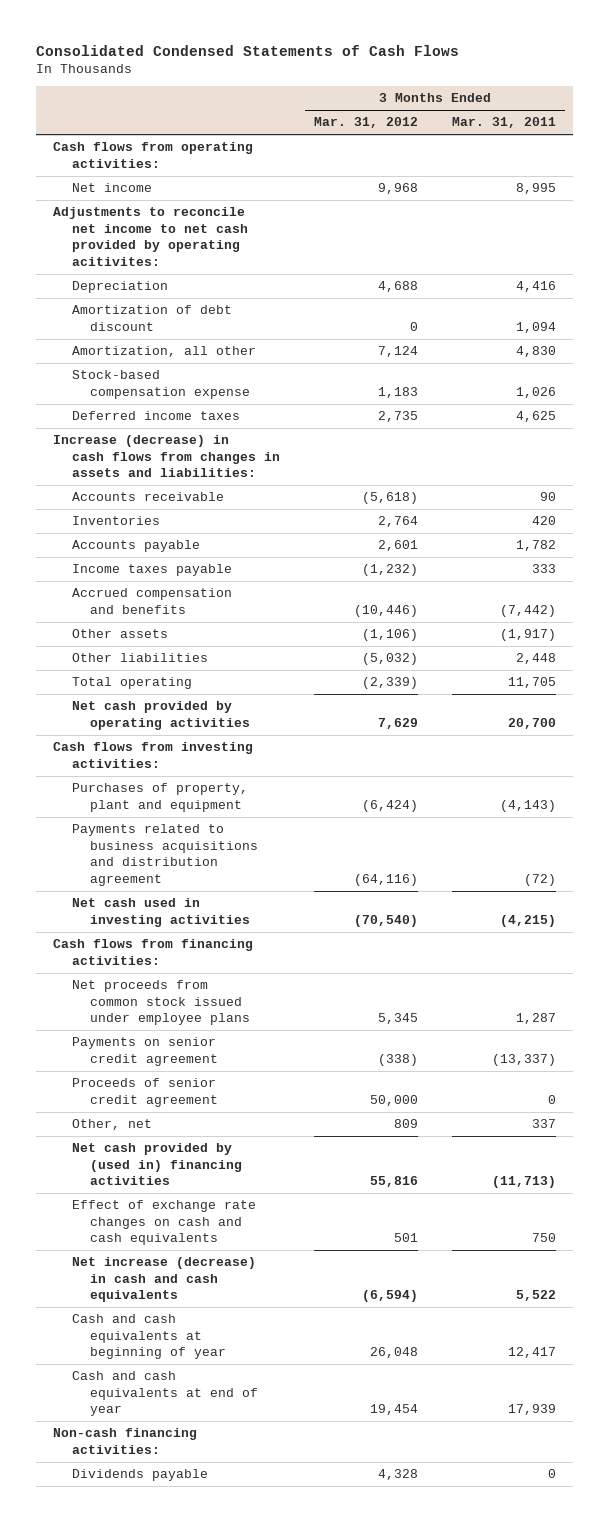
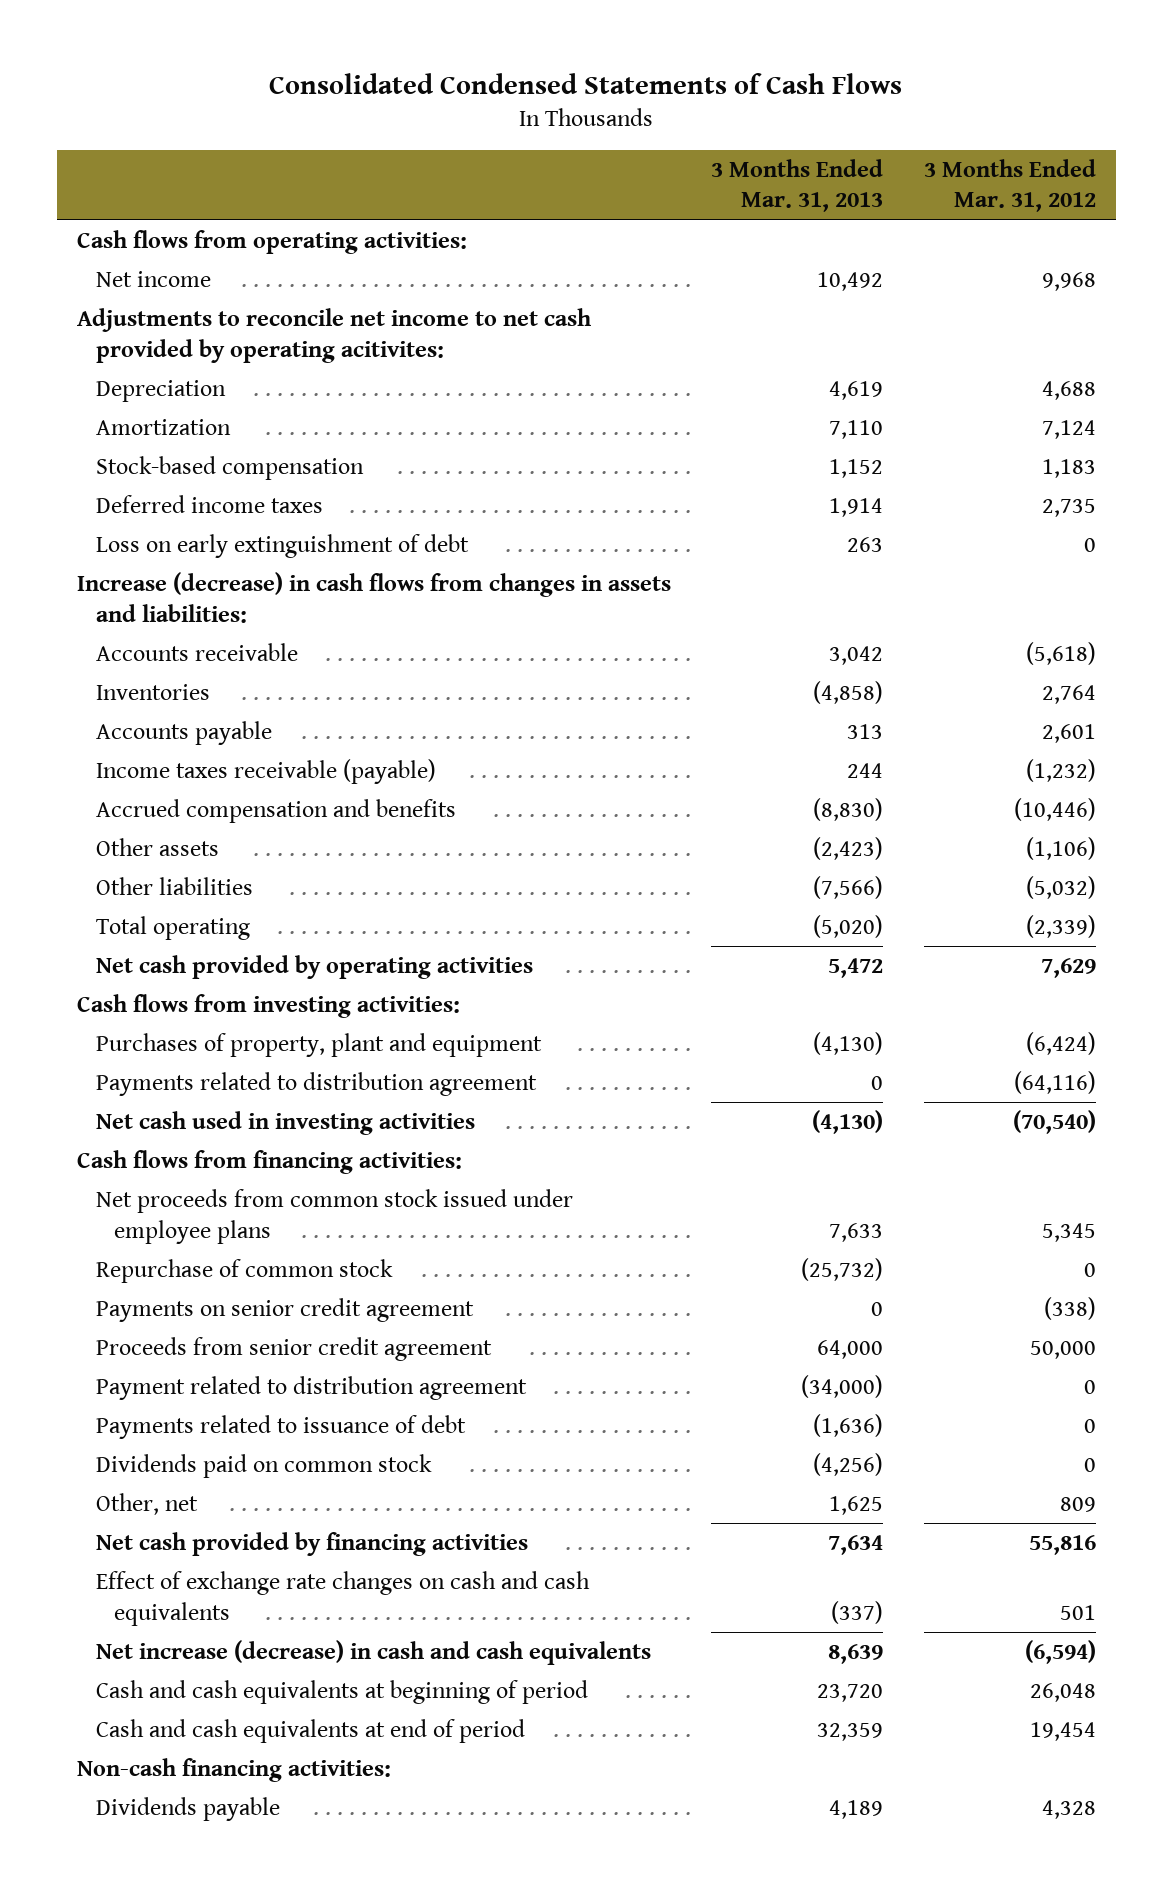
- | 3 Months Ended Mar. 31, 2012 | 3 Months Ended Mar. 31, 2011
+ | 3 Months Ended Mar. 31, 2013 | 3 Months Ended Mar. 31, 2012
- Amortization of debt discount | 0 | 1,094
- Amortization, all other | 7,124 | 4,830
- Stock-based compensation expense | 1,183 | 1,026
+ Amortization | 7,110 | 7,124
+ Stock-based compensation | 1,152 | 1,183
+ Loss on early extinguishment of debt | 263 | 0
- Income taxes payable | (1,232) | 333
+ Income taxes receivable (payable) | 244 | (1,232)
- Payments related to business acquisitions and distribution agreement | (64,116) | (72)
+ Payments related to distribution agreement | 0 | (64,116)
+ Repurchase of common stock | (25,732) | 0
- Proceeds of senior credit agreement | 50,000 | 0
+ Proceeds from senior credit agreement | 64,000 | 50,000
+ Payment related to distribution agreement | (34,000) | 0
+ Payments related to issuance of debt | (1,636) | 0
+ Dividends paid on common stock | (4,256) | 0
- Net cash provided by (used in) financing activities | 55,816 | (11,713)
+ Net cash provided by financing activities | 7,634 | 55,816
- Cash and cash equivalents at beginning of year | 26,048 | 12,417
- Cash and cash equivalents at end of year | 19,454 | 17,939
+ Cash and cash equivalents at beginning of period | 23,720 | 26,048
+ Cash and cash equivalents at end of period | 32,359 | 19,454

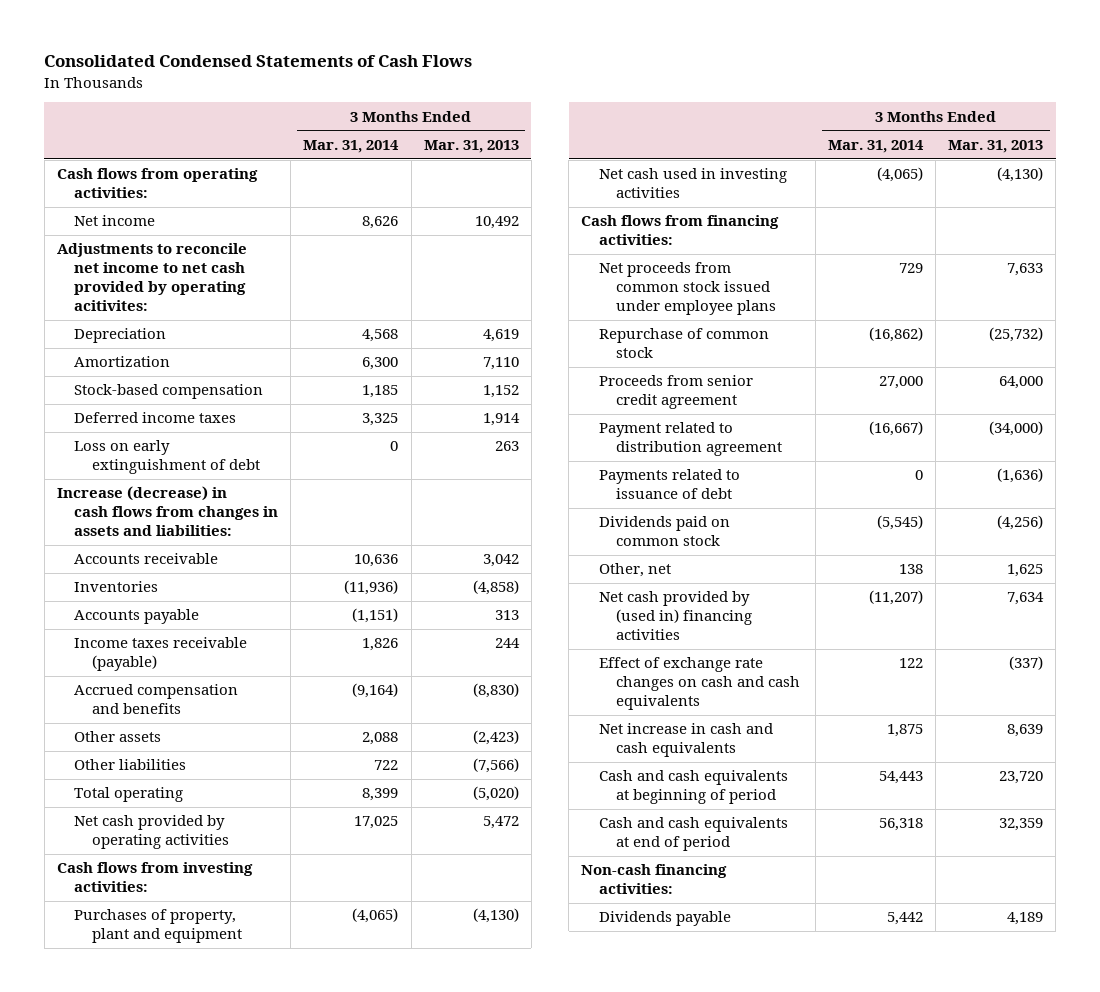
- | 3 Months Ended Mar. 31, 2013 | 3 Months Ended Mar. 31, 2012
+ | 3 Months Ended Mar. 31, 2014 | 3 Months Ended Mar. 31, 2013
- Payments related to distribution agreement | 0 | (64,116)
- Payments on senior credit agreement | 0 | (338)
- Net cash provided by financing activities | 7,634 | 55,816
+ Net cash provided by (used in) financing activities | (11,207) | 7,634
- Net increase (decrease) in cash and cash equivalents | 8,639 | (6,594)
+ Net increase in cash and cash equivalents | 1,875 | 8,639

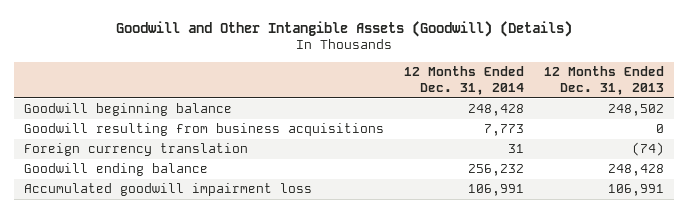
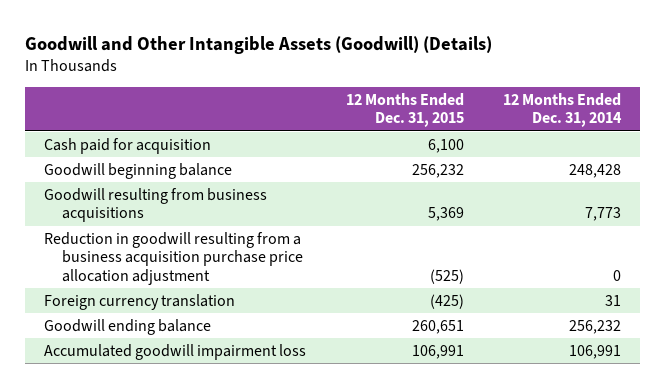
- | 12 Months Ended Dec. 31, 2014 | 12 Months Ended Dec. 31, 2013
+ | 12 Months Ended Dec. 31, 2015 | 12 Months Ended Dec. 31, 2014
+ Cash paid for acquisition | 6,100 |
+ Reduction in goodwill resulting from a business acquisition purchase price allocation adjustment | (525) | 0

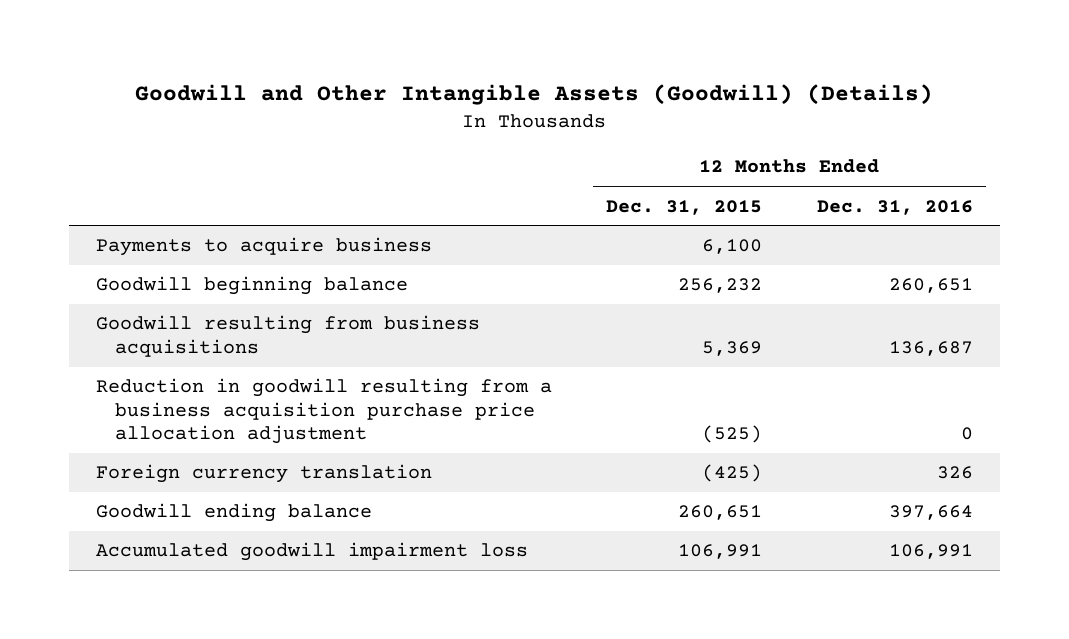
- | 12 Months Ended Dec. 31, 2015 | 12 Months Ended Dec. 31, 2014
+ | 12 Months Ended Dec. 31, 2015 | 12 Months Ended Dec. 31, 2016
- Cash paid for acquisition | 6,100 |
+ Payments to acquire business | 6,100 |

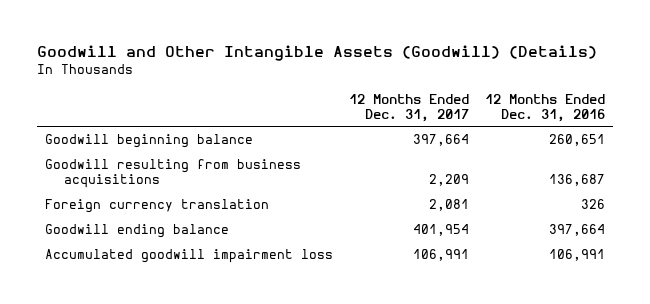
- | 12 Months Ended Dec. 31, 2015 | 12 Months Ended Dec. 31, 2016
+ | 12 Months Ended Dec. 31, 2017 | 12 Months Ended Dec. 31, 2016
- Payments to acquire business | 6,100 |
- Reduction in goodwill resulting from a business acquisition purchase price allocation adjustment | (525) | 0

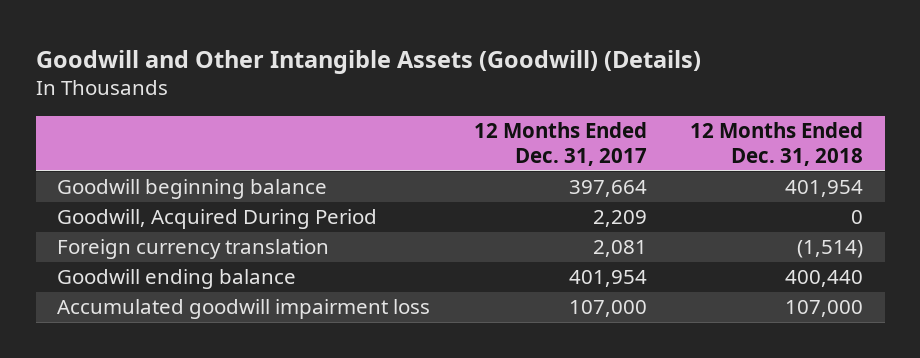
- | 12 Months Ended Dec. 31, 2017 | 12 Months Ended Dec. 31, 2016
+ | 12 Months Ended Dec. 31, 2017 | 12 Months Ended Dec. 31, 2018
- Goodwill resulting from business acquisitions | 2,209 | 136,687
+ Goodwill, Acquired During Period | 2,209 | 0
- Accumulated goodwill impairment loss | 106,991 | 106,991
+ Accumulated goodwill impairment loss | 107,000 | 107,000

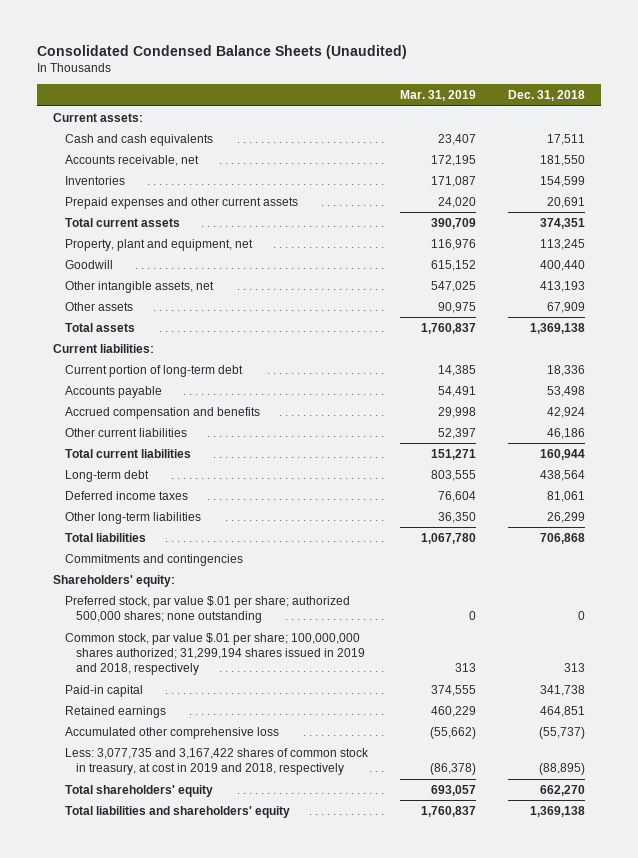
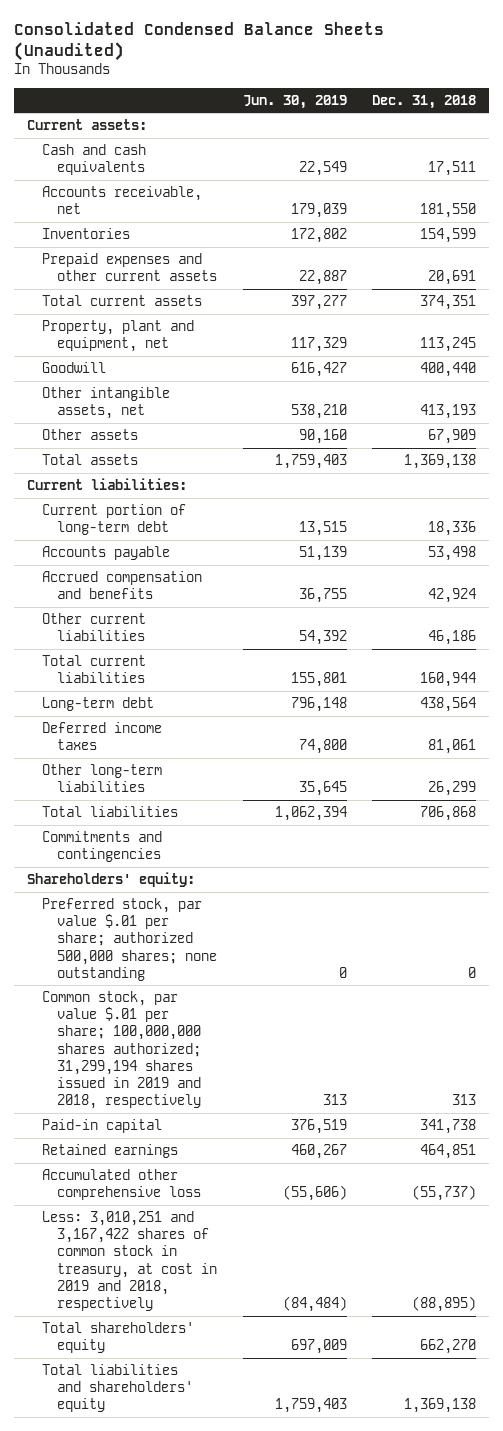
- | Mar. 31, 2019 | Dec. 31, 2018
+ | Jun. 30, 2019 | Dec. 31, 2018
- Less: 3,077,735 and 3,167,422 shares of common stock in treasury, at cost in 2019 and 2018, respectively | (86,378) | (88,895)
+ Less: 3,010,251 and 3,167,422 shares of common stock in treasury, at cost in 2019 and 2018, respectively | (84,484) | (88,895)

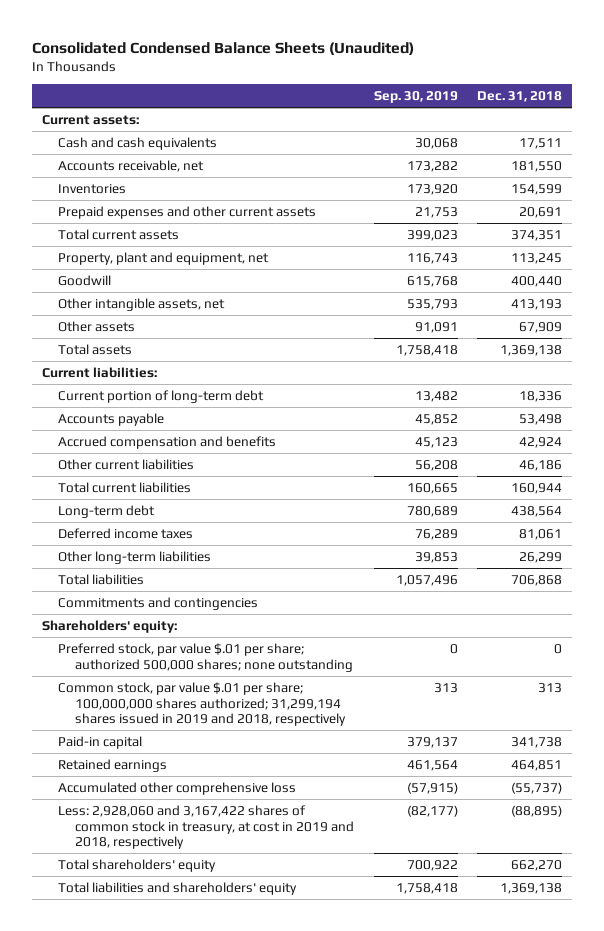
- | Jun. 30, 2019 | Dec. 31, 2018
+ | Sep. 30, 2019 | Dec. 31, 2018
- Less: 3,010,251 and 3,167,422 shares of common stock in treasury, at cost in 2019 and 2018, respectively | (84,484) | (88,895)
+ Less: 2,928,060 and 3,167,422 shares of common stock in treasury, at cost in 2019 and 2018, respectively | (82,177) | (88,895)

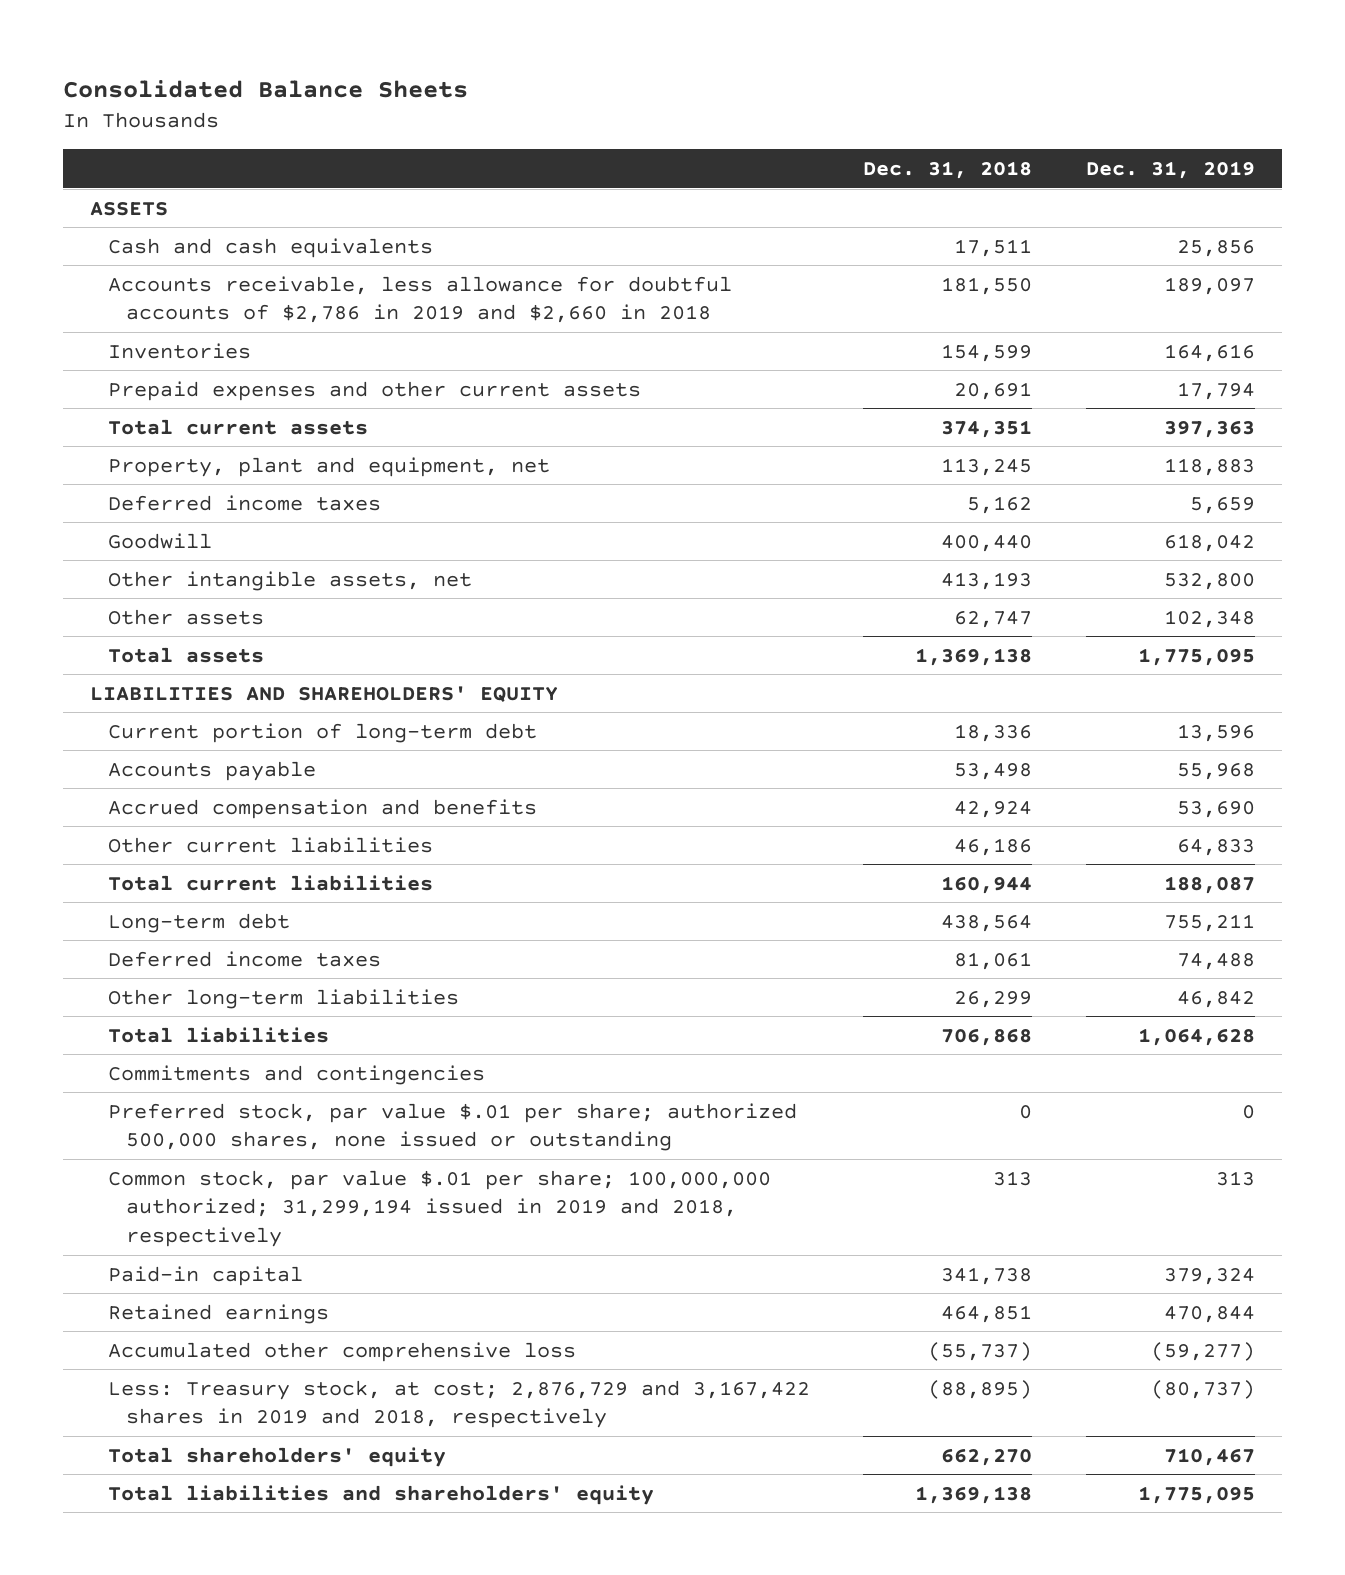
- Consolidated Condensed Balance Sheets (Unaudited)
+ Consolidated Balance Sheets
- | Sep. 30, 2019 | Dec. 31, 2018
+ | Dec. 31, 2018 | Dec. 31, 2019
- Current assets:
+ ASSETS
- Accounts receivable, net | 173,282 | 181,550
+ Accounts receivable, less allowance for doubtful accounts of $2,786 in 2019 and $2,660 in 2018 | 181,550 | 189,097
+ Deferred income taxes | 5,162 | 5,659
- Other assets | 91,091 | 67,909
+ Other assets | 62,747 | 102,348
- Current liabilities:
+ LIABILITIES AND SHAREHOLDERS' EQUITY
- Shareholders' equity:
- Preferred stock, par value $.01 per share; authorized 500,000 shares; none outstanding | 0 | 0
- Common stock, par value $.01 per share; 100,000,000 shares authorized; 31,299,194 shares issued in 2019 and 2018, respectively | 313 | 313
+ Preferred stock, par value $.01 per share; authorized 500,000 shares, none issued or outstanding | 0 | 0
+ Common stock, par value $.01 per share; 100,000,000 authorized; 31,299,194 issued in 2019 and 2018, respectively | 313 | 313
- Less: 2,928,060 and 3,167,422 shares of common stock in treasury, at cost in 2019 and 2018, respectively | (82,177) | (88,895)
+ Less: Treasury stock, at cost; 2,876,729 and 3,167,422 shares in 2019 and 2018, respectively | (88,895) | (80,737)

